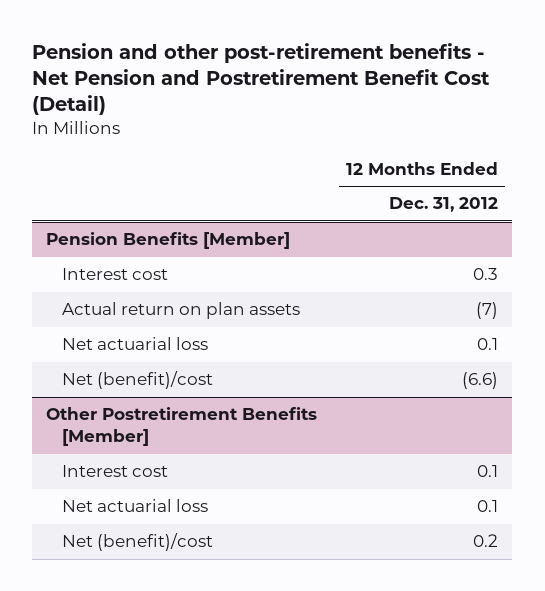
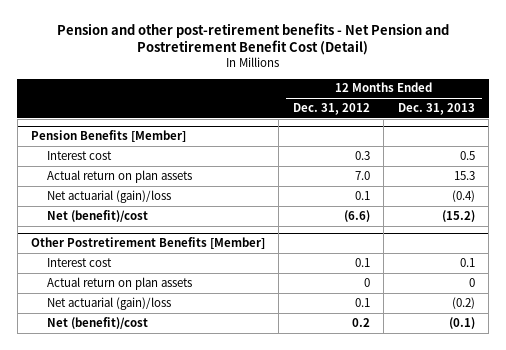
- | 12 Months Ended Dec. 31, 2012
+ | 12 Months Ended Dec. 31, 2012 | 12 Months Ended Dec. 31, 2013
@ Pension Benefits [Member]
- Actual return on plan assets | (7)
- Net actuarial loss | 0.1
+ Actual return on plan assets | 7.0 | 15.3
+ Net actuarial (gain)/loss | 0.1 | (0.4)
@ Other Postretirement Benefits [Member]
- Net actuarial loss | 0.1
+ Actual return on plan assets | 0 | 0
+ Net actuarial (gain)/loss | 0.1 | (0.2)

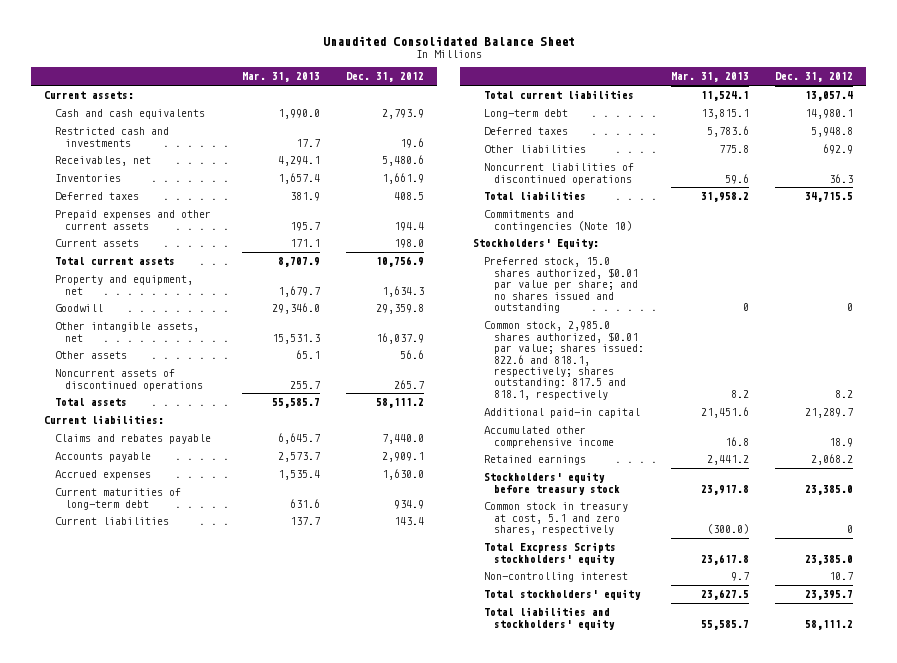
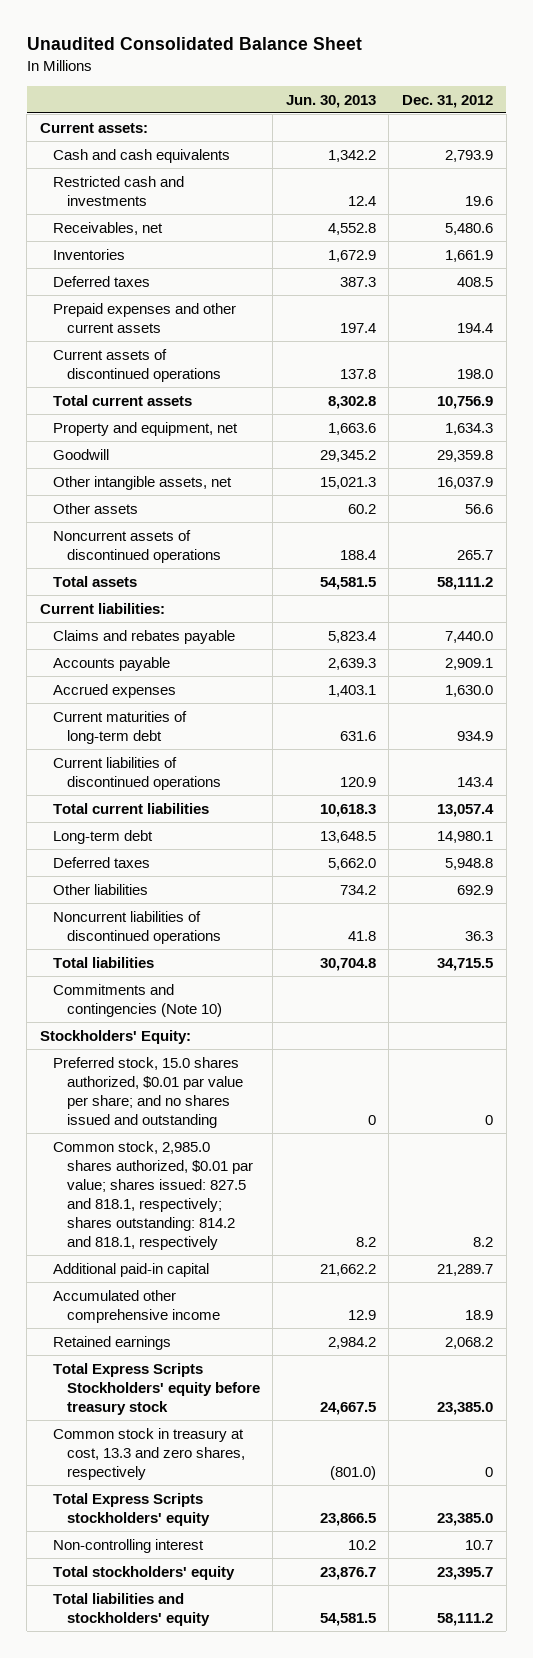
- | Mar. 31, 2013 | Dec. 31, 2012
+ | Jun. 30, 2013 | Dec. 31, 2012
- Current assets | 171.1 | 198.0
+ Current assets of discontinued operations | 137.8 | 198.0
- Current liabilities | 137.7 | 143.4
+ Current liabilities of discontinued operations | 120.9 | 143.4
- Common stock, 2,985.0 shares authorized, $0.01 par value; shares issued: 822.6 and 818.1, respectively; shares outstanding: 817.5 and 818.1, respectively | 8.2 | 8.2
+ Common stock, 2,985.0 shares authorized, $0.01 par value; shares issued: 827.5 and 818.1, respectively; shares outstanding: 814.2 and 818.1, respectively | 8.2 | 8.2
- Stockholders' equity before treasury stock | 23,917.8 | 23,385.0
- Common stock in treasury at cost, 5.1 and zero shares, respectively | (300.0) | 0
- Total Excpress Scripts stockholders' equity | 23,617.8 | 23,385.0
+ Total Express Scripts Stockholders' equity before treasury stock | 24,667.5 | 23,385.0
+ Common stock in treasury at cost, 13.3 and zero shares, respectively | (801.0) | 0
+ Total Express Scripts stockholders' equity | 23,866.5 | 23,385.0

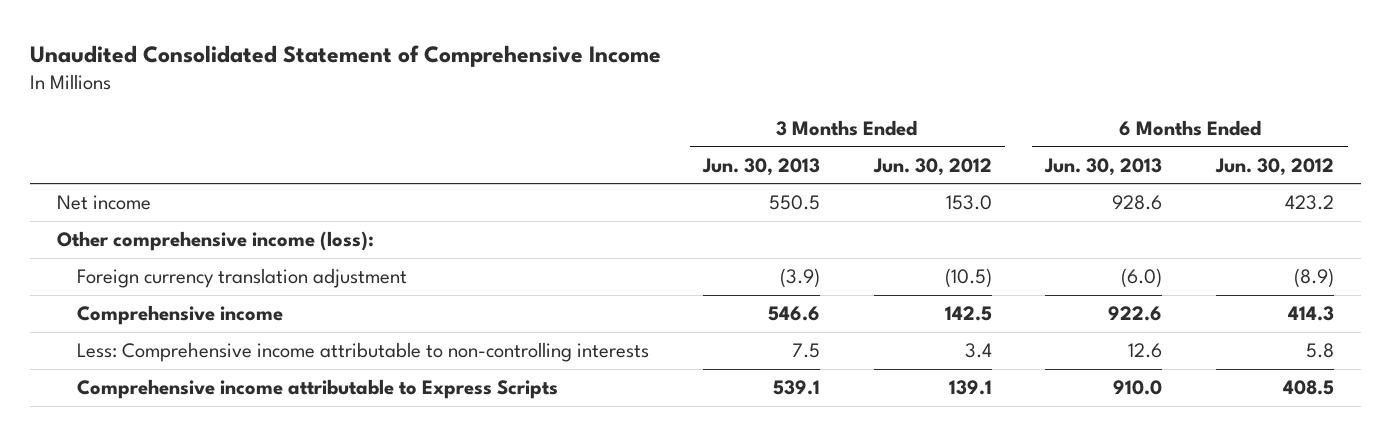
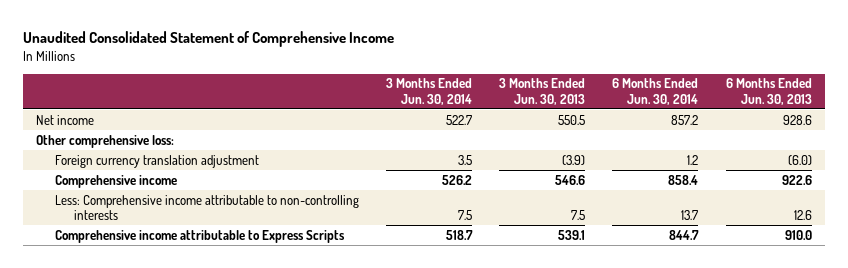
- | 3 Months Ended Jun. 30, 2013 | 3 Months Ended Jun. 30, 2012 | 6 Months Ended Jun. 30, 2013 | 6 Months Ended Jun. 30, 2012
+ | 3 Months Ended Jun. 30, 2014 | 3 Months Ended Jun. 30, 2013 | 6 Months Ended Jun. 30, 2014 | 6 Months Ended Jun. 30, 2013
- Other comprehensive income (loss):
+ Other comprehensive loss:

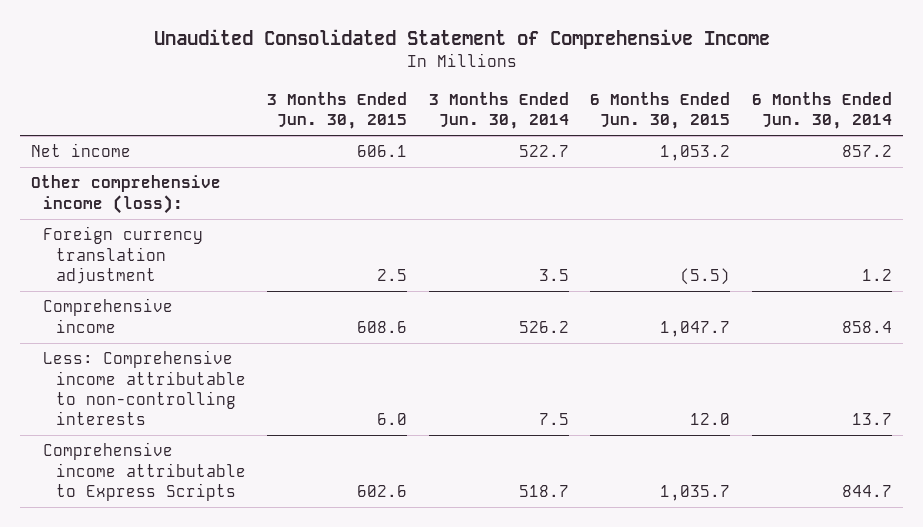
- | 3 Months Ended Jun. 30, 2014 | 3 Months Ended Jun. 30, 2013 | 6 Months Ended Jun. 30, 2014 | 6 Months Ended Jun. 30, 2013
+ | 3 Months Ended Jun. 30, 2015 | 3 Months Ended Jun. 30, 2014 | 6 Months Ended Jun. 30, 2015 | 6 Months Ended Jun. 30, 2014
- Other comprehensive loss:
+ Other comprehensive income (loss):

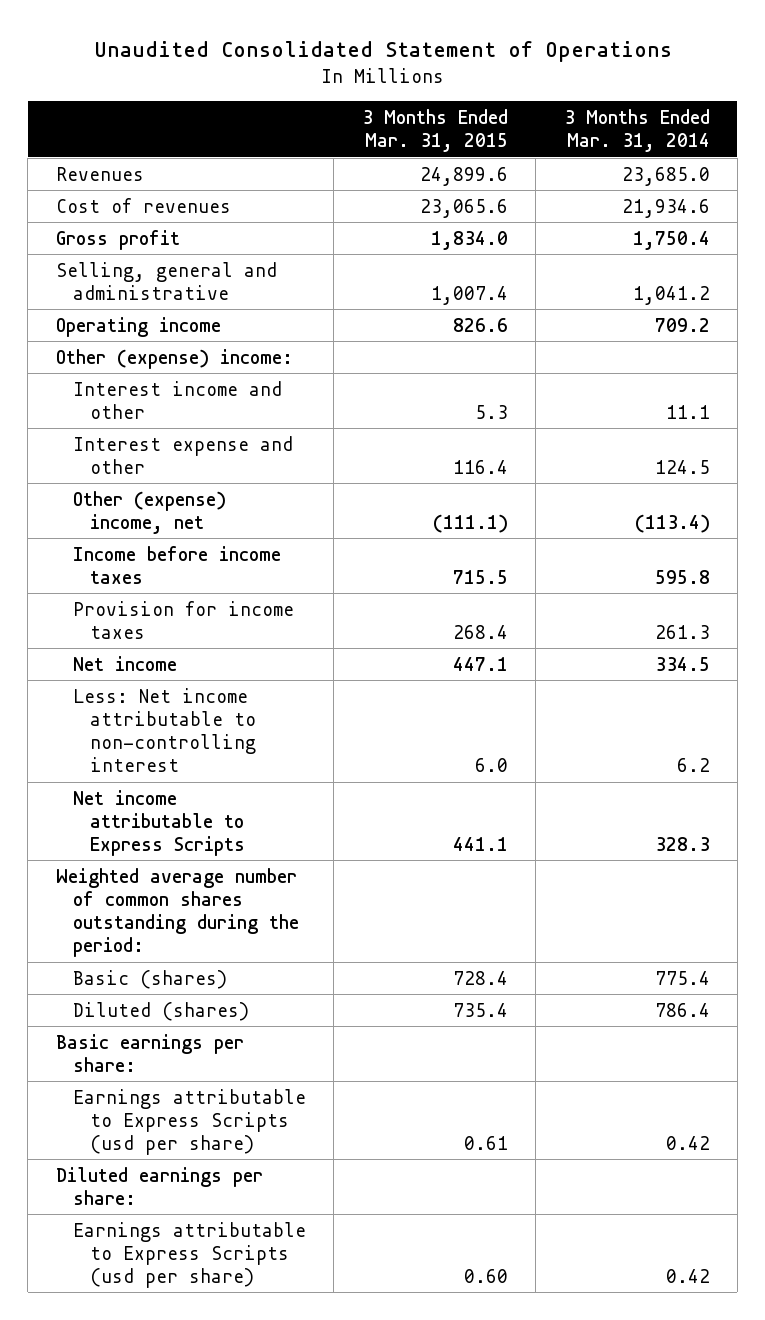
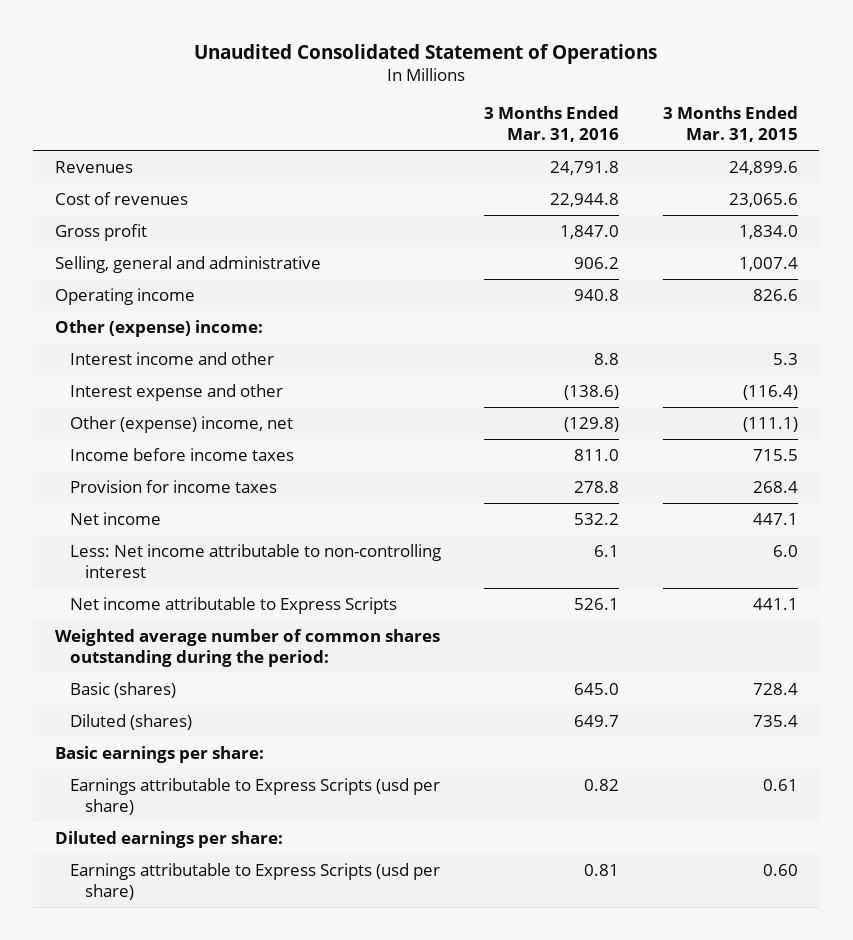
- | 3 Months Ended Mar. 31, 2015 | 3 Months Ended Mar. 31, 2014
+ | 3 Months Ended Mar. 31, 2016 | 3 Months Ended Mar. 31, 2015
- Interest expense and other | 116.4 | 124.5
+ Interest expense and other | (138.6) | (116.4)

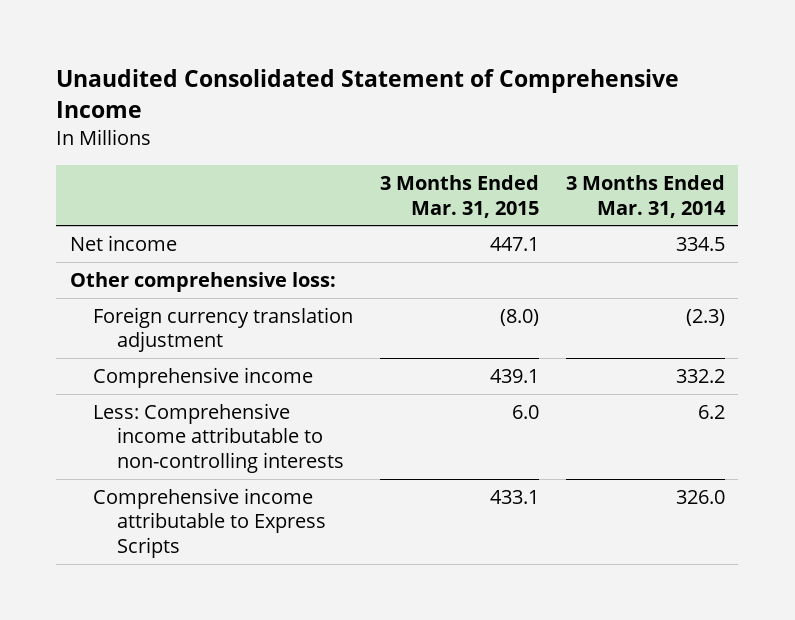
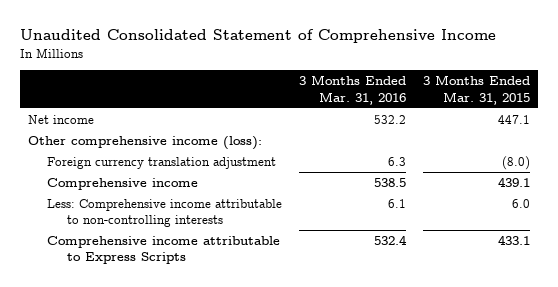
- | 3 Months Ended Mar. 31, 2015 | 3 Months Ended Mar. 31, 2014
+ | 3 Months Ended Mar. 31, 2016 | 3 Months Ended Mar. 31, 2015
- Other comprehensive loss:
+ Other comprehensive income (loss):

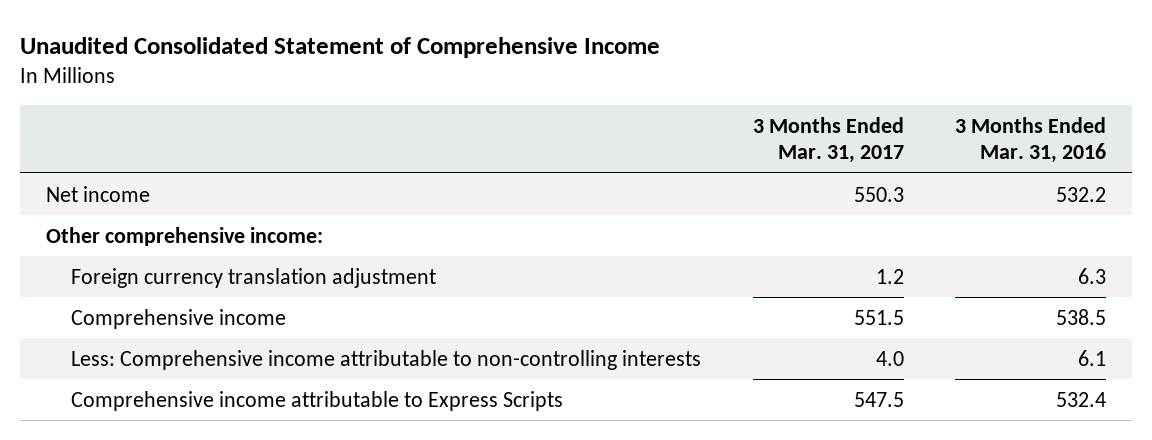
- | 3 Months Ended Mar. 31, 2016 | 3 Months Ended Mar. 31, 2015
+ | 3 Months Ended Mar. 31, 2017 | 3 Months Ended Mar. 31, 2016
- Other comprehensive income (loss):
+ Other comprehensive income:

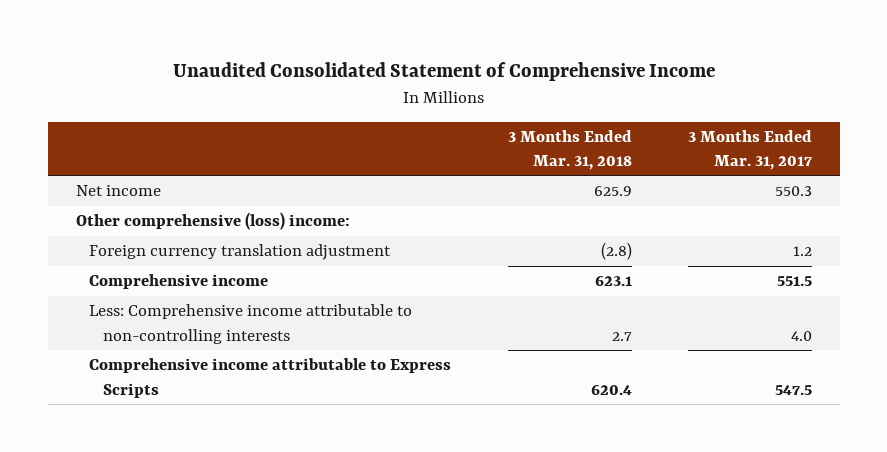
- | 3 Months Ended Mar. 31, 2017 | 3 Months Ended Mar. 31, 2016
+ | 3 Months Ended Mar. 31, 2018 | 3 Months Ended Mar. 31, 2017
- Other comprehensive income:
+ Other comprehensive (loss) income:

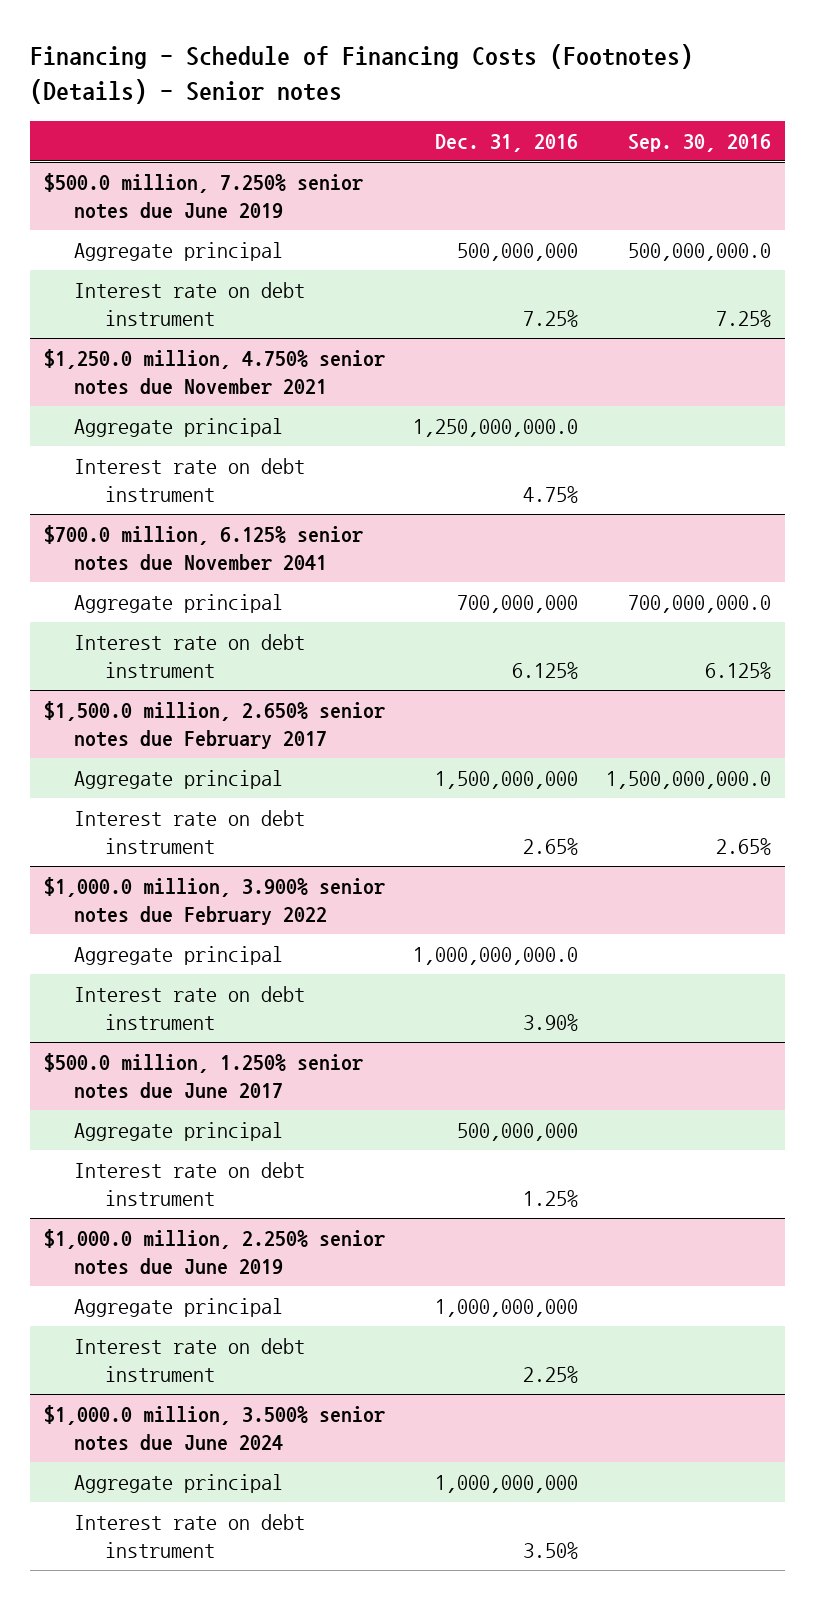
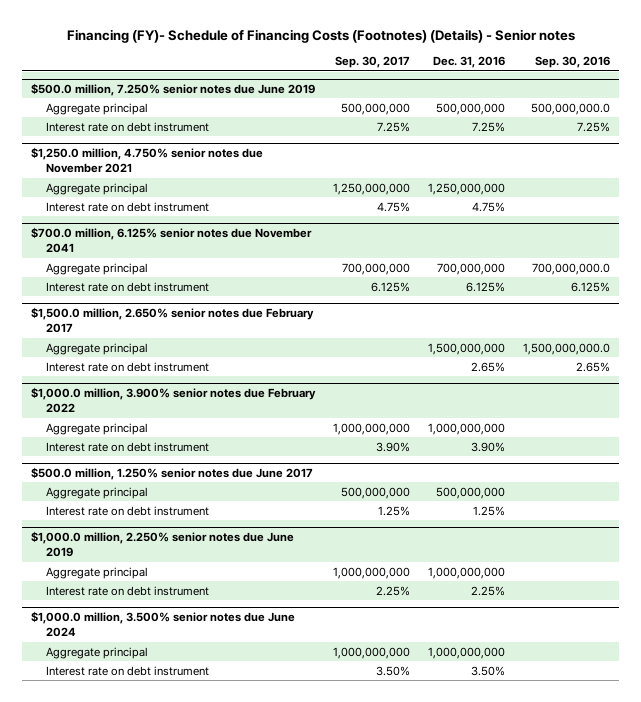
- Financing - Schedule of Financing Costs (Footnotes) (Details) - Senior notes
+ Financing (FY)- Schedule of Financing Costs (Footnotes) (Details) - Senior notes
- | Dec. 31, 2016 | Sep. 30, 2016
+ | Sep. 30, 2017 | Dec. 31, 2016 | Sep. 30, 2016
@ $1,250.0 million, 4.750% senior notes due November 2021
- Aggregate principal | 1,250,000,000.0 |
+ Aggregate principal | 1,250,000,000 | 1,250,000,000 |
@ $1,000.0 million, 3.900% senior notes due February 2022
- Aggregate principal | 1,000,000,000.0 |
+ Aggregate principal | 1,000,000,000 | 1,000,000,000 |

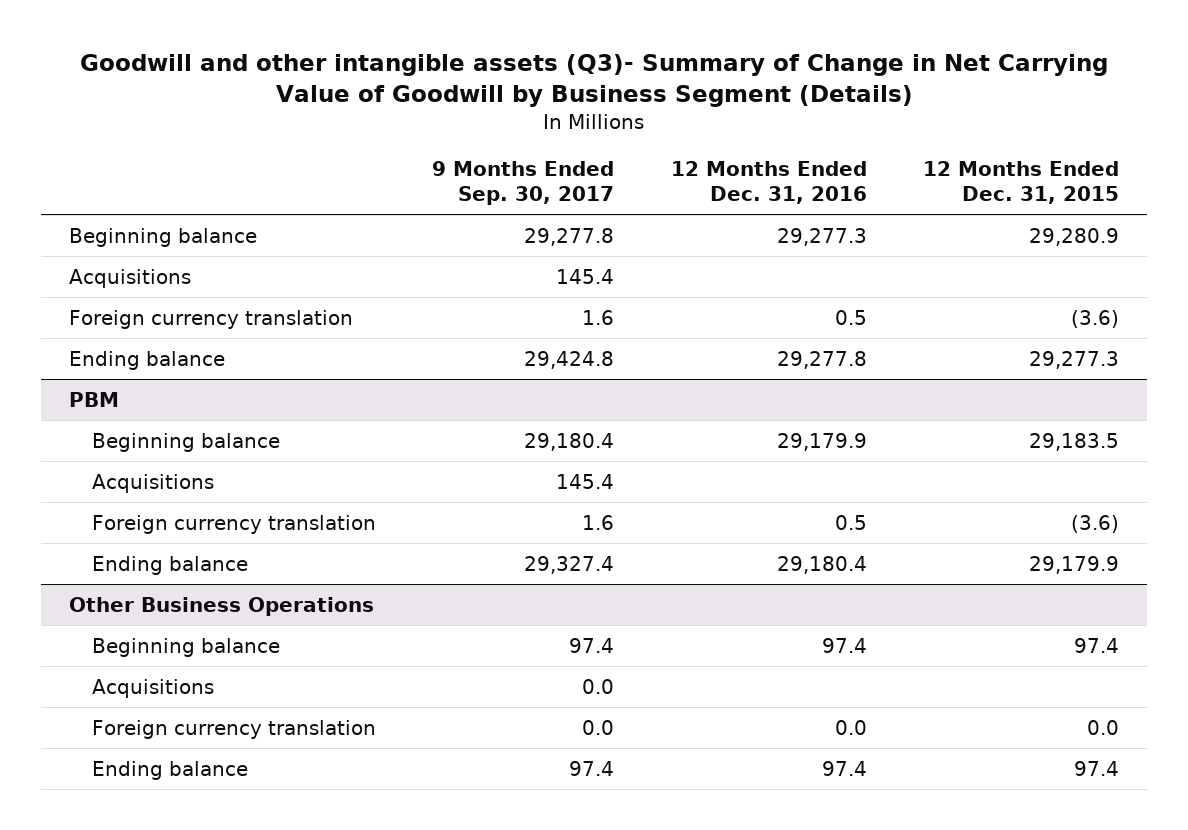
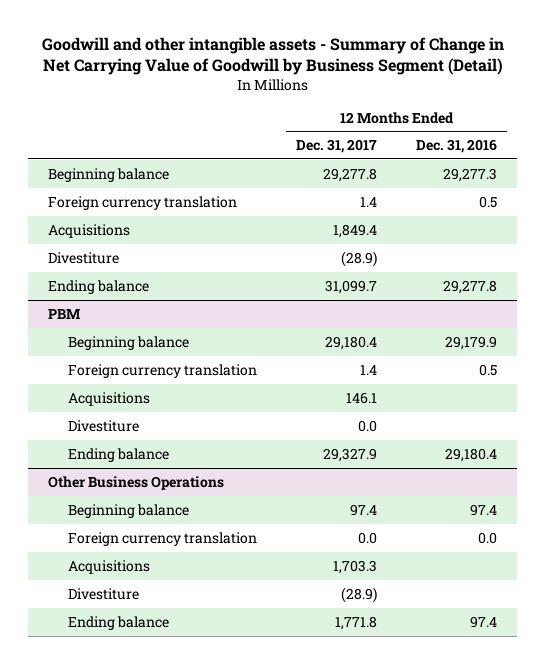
- Goodwill and other intangible assets (Q3)- Summary of Change in Net Carrying Value of Goodwill by Business Segment (Details)
+ Goodwill and other intangible assets - Summary of Change in Net Carrying Value of Goodwill by Business Segment (Detail)
- | 9 Months Ended Sep. 30, 2017 | 12 Months Ended Dec. 31, 2016 | 12 Months Ended Dec. 31, 2015
+ | 12 Months Ended Dec. 31, 2017 | 12 Months Ended Dec. 31, 2016
moved down: Acquisitions | 1,849.4 |
+ Divestiture | (28.9) |
@ PBM
moved down: Acquisitions | 146.1 |
+ Divestiture | 0.0 |
@ Other Business Operations
moved down: Acquisitions | 1,703.3 |
+ Divestiture | (28.9) |

